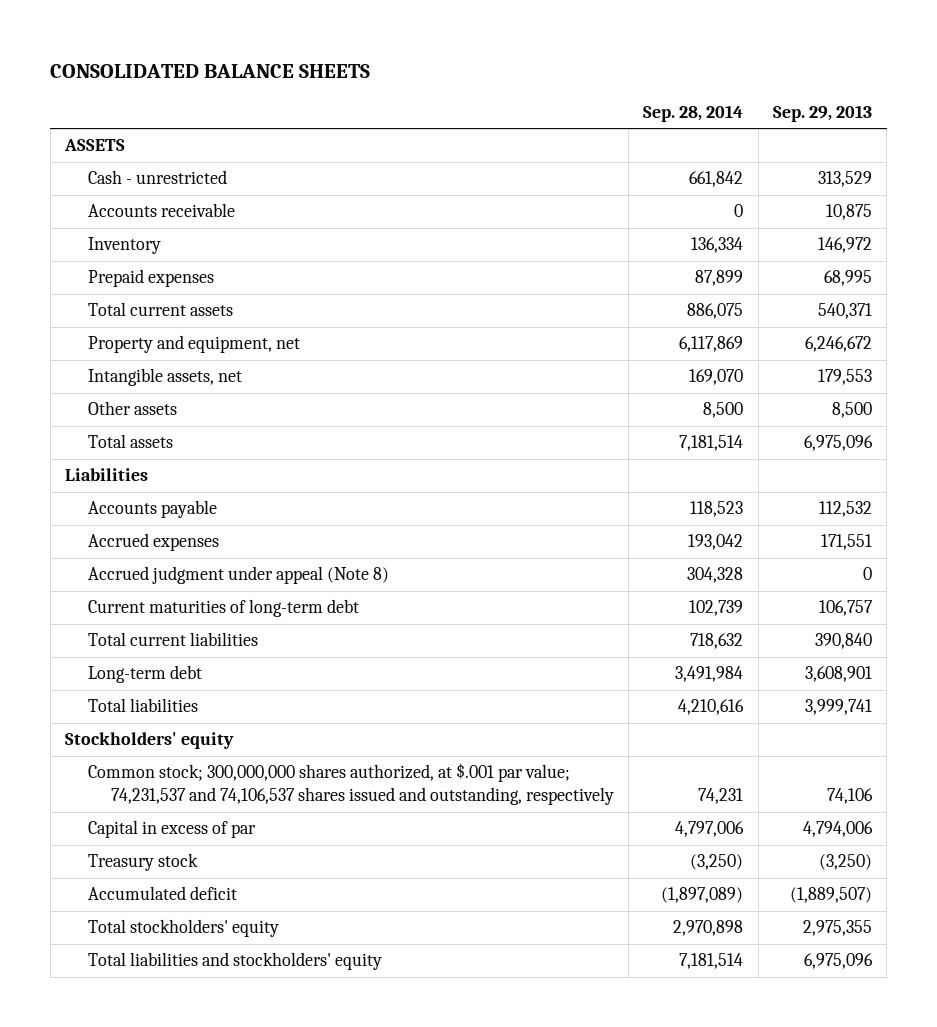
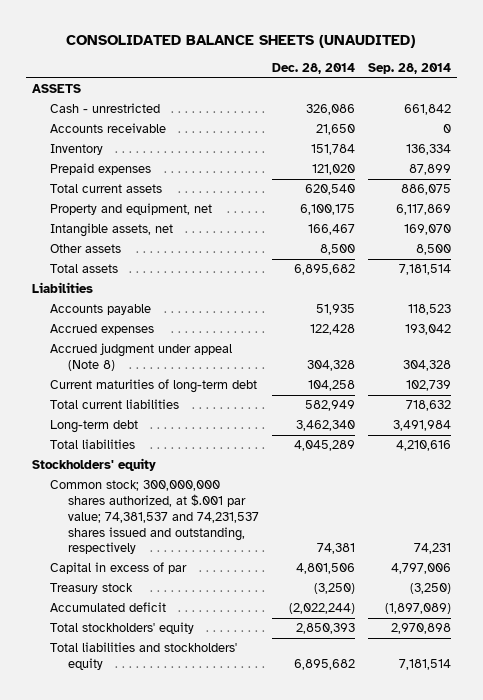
- CONSOLIDATED BALANCE SHEETS
+ CONSOLIDATED BALANCE SHEETS (UNAUDITED)
- | Sep. 28, 2014 | Sep. 29, 2013
+ | Dec. 28, 2014 | Sep. 28, 2014
- Common stock; 300,000,000 shares authorized, at $.001 par value; 74,231,537 and 74,106,537 shares issued and outstanding, respectively | 74,231 | 74,106
+ Common stock; 300,000,000 shares authorized, at $.001 par value; 74,381,537 and 74,231,537 shares issued and outstanding, respectively | 74,381 | 74,231

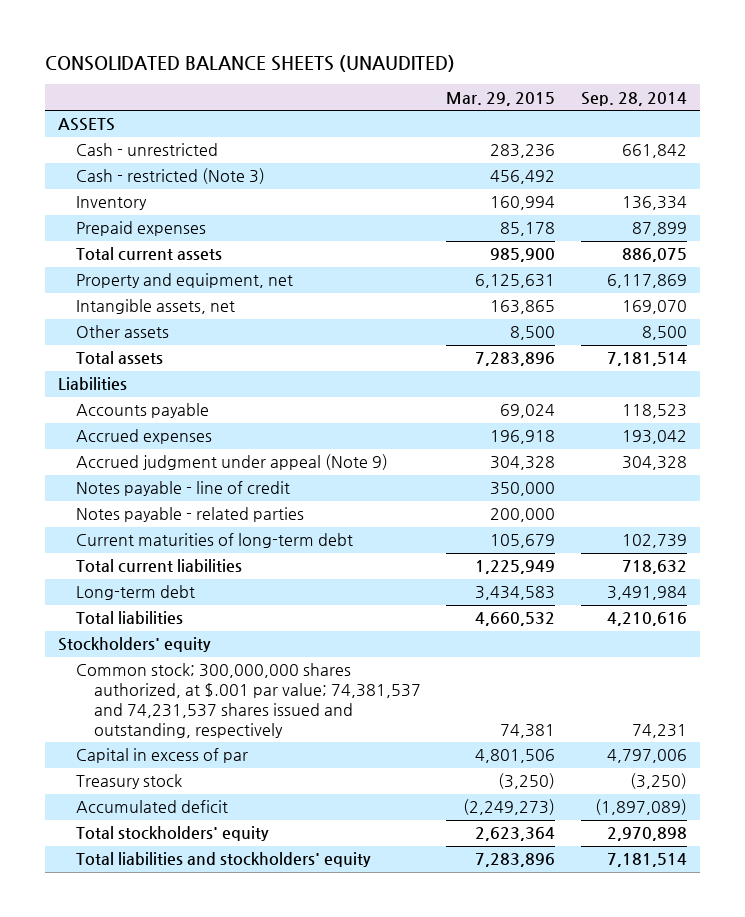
- | Dec. 28, 2014 | Sep. 28, 2014
+ | Mar. 29, 2015 | Sep. 28, 2014
- Accounts receivable | 21,650 | 0
+ Cash - restricted (Note 3) | 456,492 |
- Accrued judgment under appeal (Note 8) | 304,328 | 304,328
+ Accrued judgment under appeal (Note 9) | 304,328 | 304,328
+ Notes payable - line of credit | 350,000 |
+ Notes payable - related parties | 200,000 |

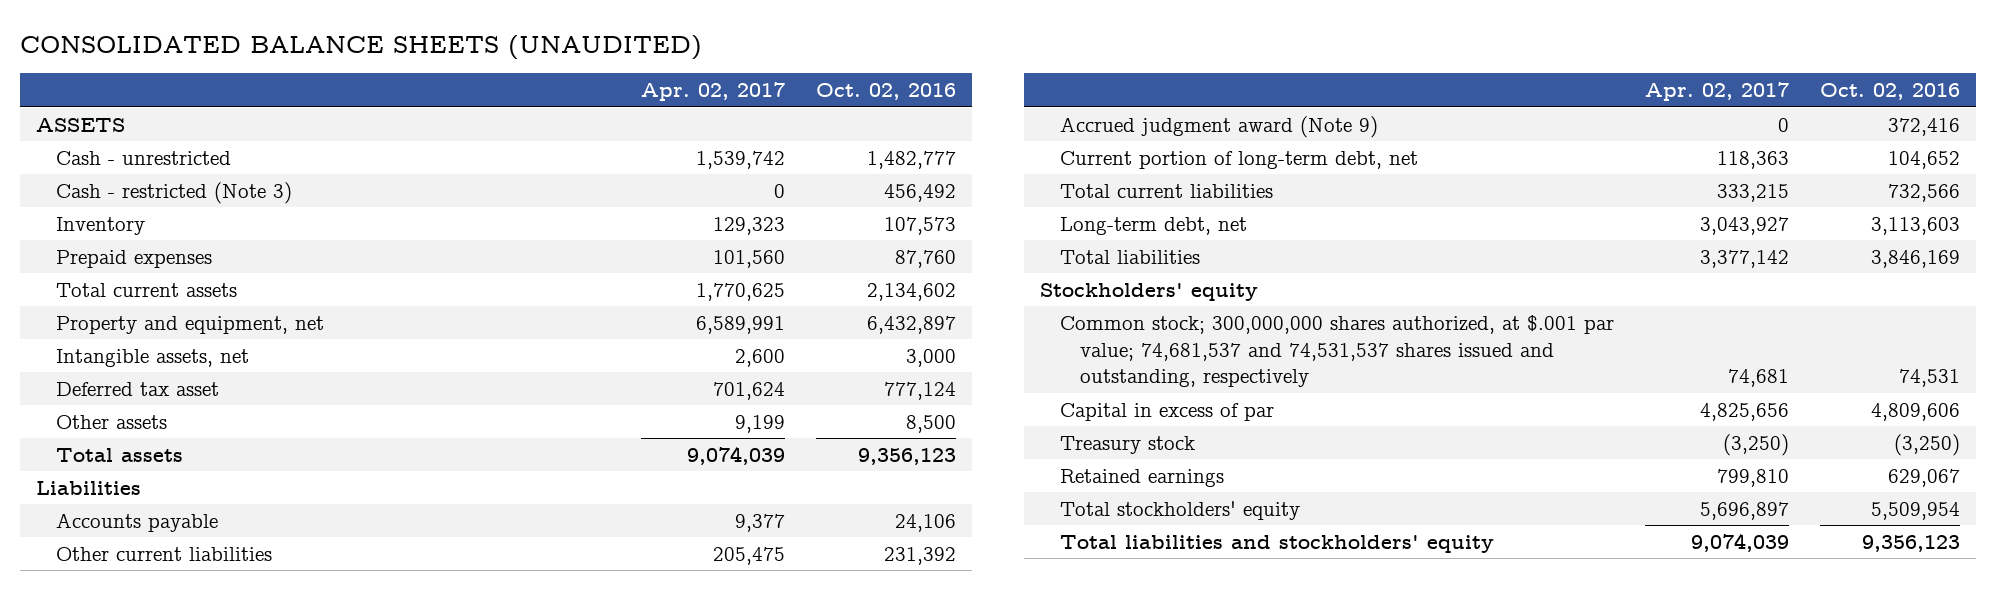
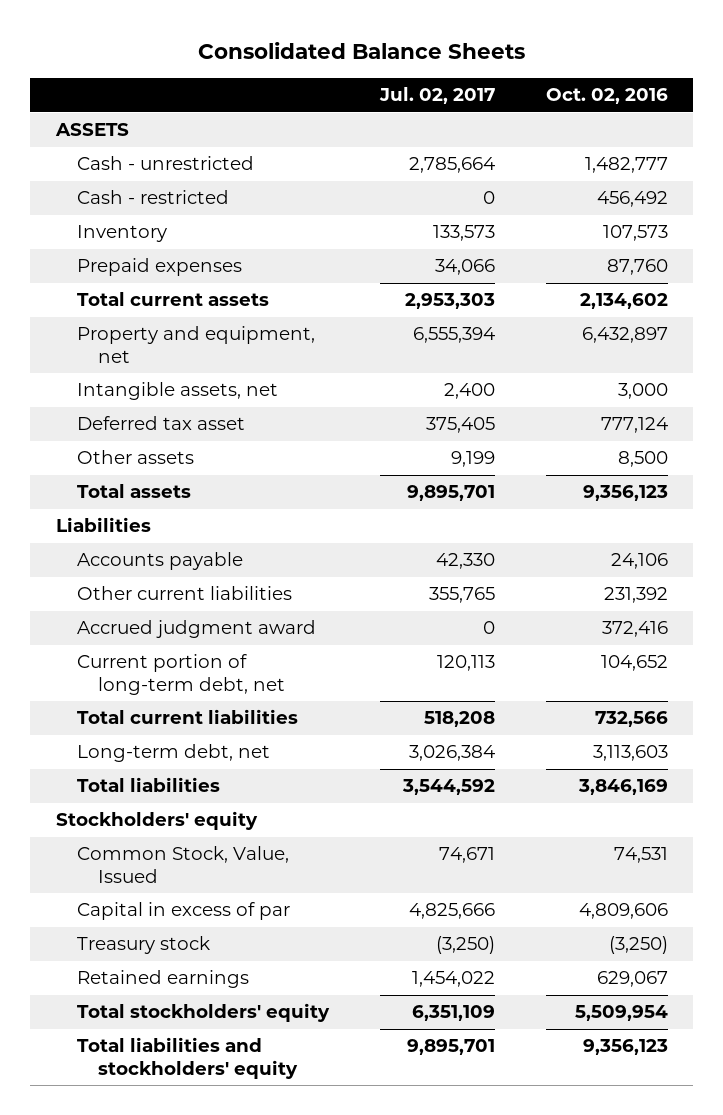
- CONSOLIDATED BALANCE SHEETS (UNAUDITED)
+ Consolidated Balance Sheets
- | Apr. 02, 2017 | Oct. 02, 2016
+ | Jul. 02, 2017 | Oct. 02, 2016
- Cash - restricted (Note 3) | 0 | 456,492
+ Cash - restricted | 0 | 456,492
- Accrued judgment award (Note 9) | 0 | 372,416
+ Accrued judgment award | 0 | 372,416
- Common stock; 300,000,000 shares authorized, at $.001 par value; 74,681,537 and 74,531,537 shares issued and outstanding, respectively | 74,681 | 74,531
+ Common Stock, Value, Issued | 74,671 | 74,531

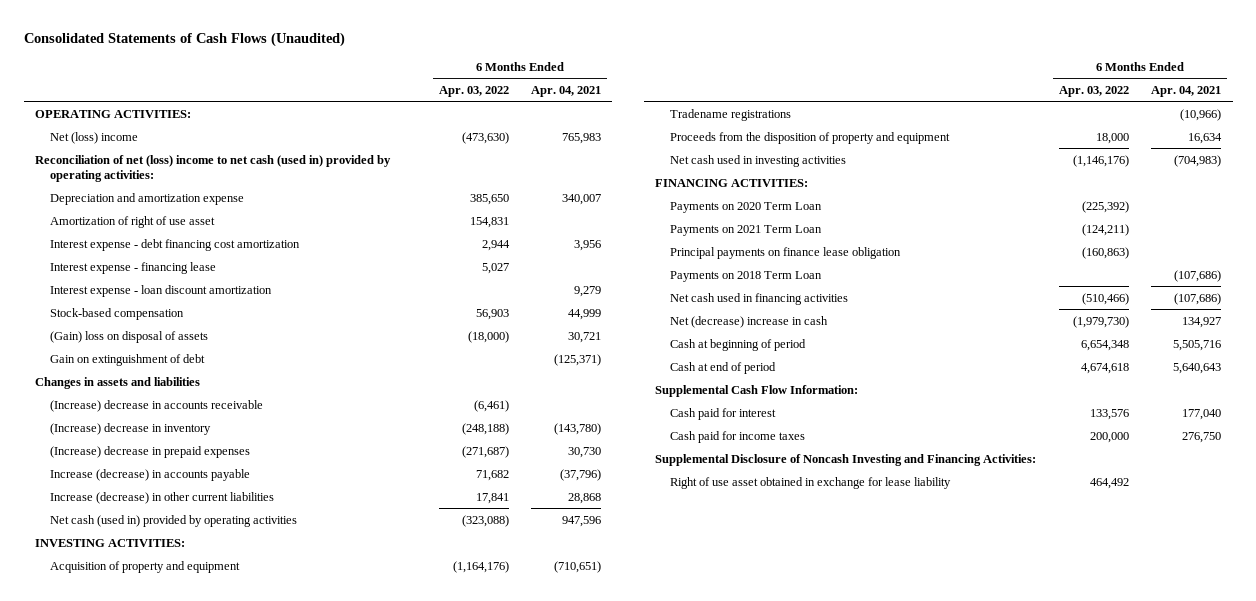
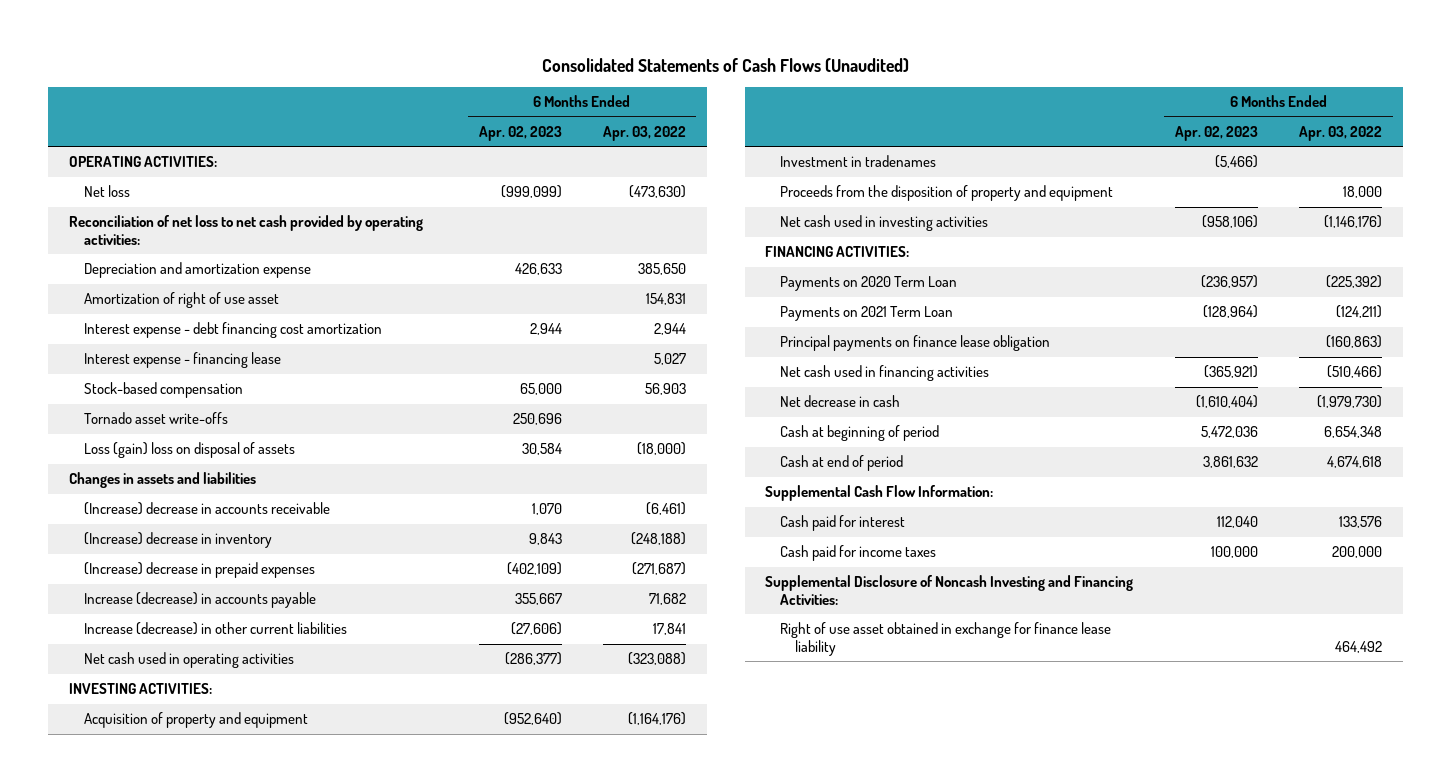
- | 6 Months Ended Apr. 03, 2022 | 6 Months Ended Apr. 04, 2021
+ | 6 Months Ended Apr. 02, 2023 | 6 Months Ended Apr. 03, 2022
- Net (loss) income | (473,630) | 765,983
- Reconciliation of net (loss) income to net cash (used in) provided by operating activities:
+ Net loss | (999,099) | (473,630)
+ Reconciliation of net loss to net cash provided by operating activities:
- Interest expense - loan discount amortization | | 9,279
- (Gain) loss on disposal of assets | (18,000) | 30,721
- Gain on extinguishment of debt | | (125,371)
+ Tornado asset write-offs | 250,696 |
+ Loss (gain) loss on disposal of assets | 30,584 | (18,000)
- Net cash (used in) provided by operating activities | (323,088) | 947,596
+ Net cash used in operating activities | (286,377) | (323,088)
- Tradename registrations | | (10,966)
+ Investment in tradenames | (5,466) |
- Payments on 2018 Term Loan | | (107,686)
- Net (decrease) increase in cash | (1,979,730) | 134,927
+ Net decrease in cash | (1,610,404) | (1,979,730)
- Right of use asset obtained in exchange for lease liability | 464,492 |
+ Right of use asset obtained in exchange for finance lease liability | | 464,492

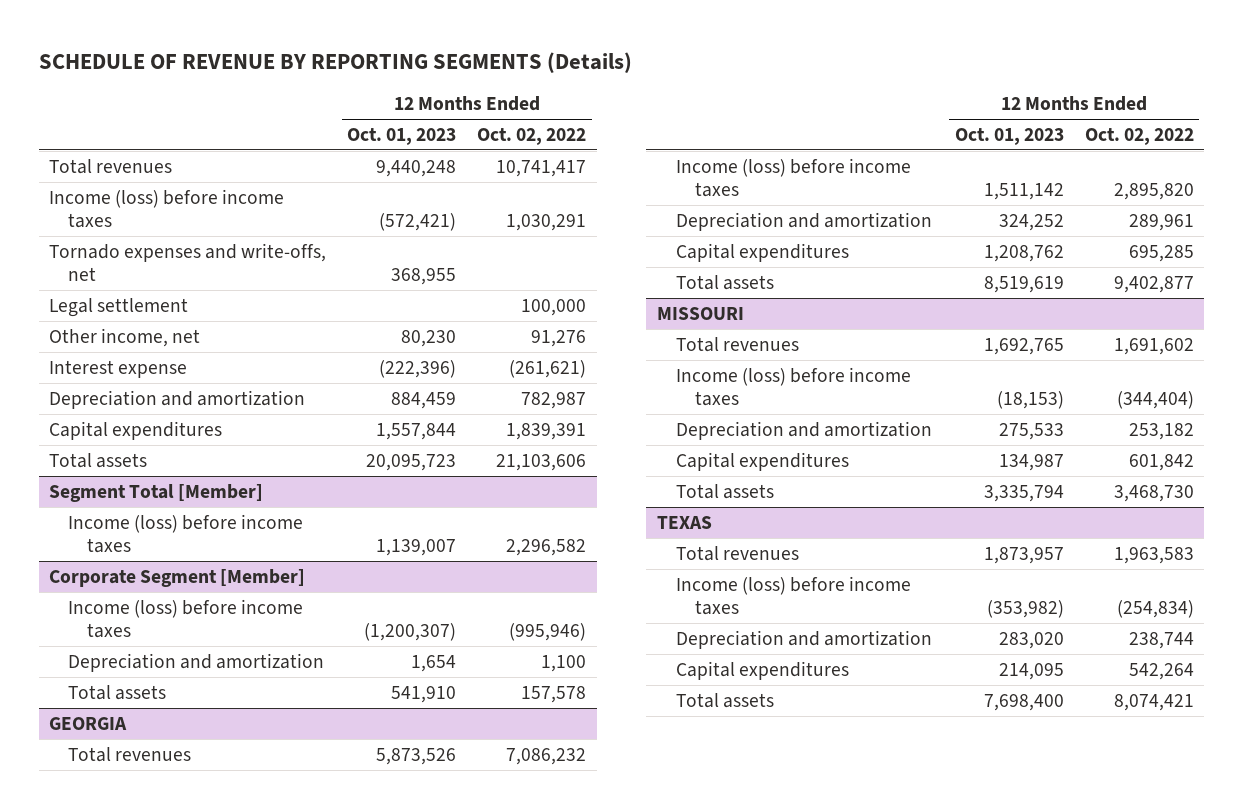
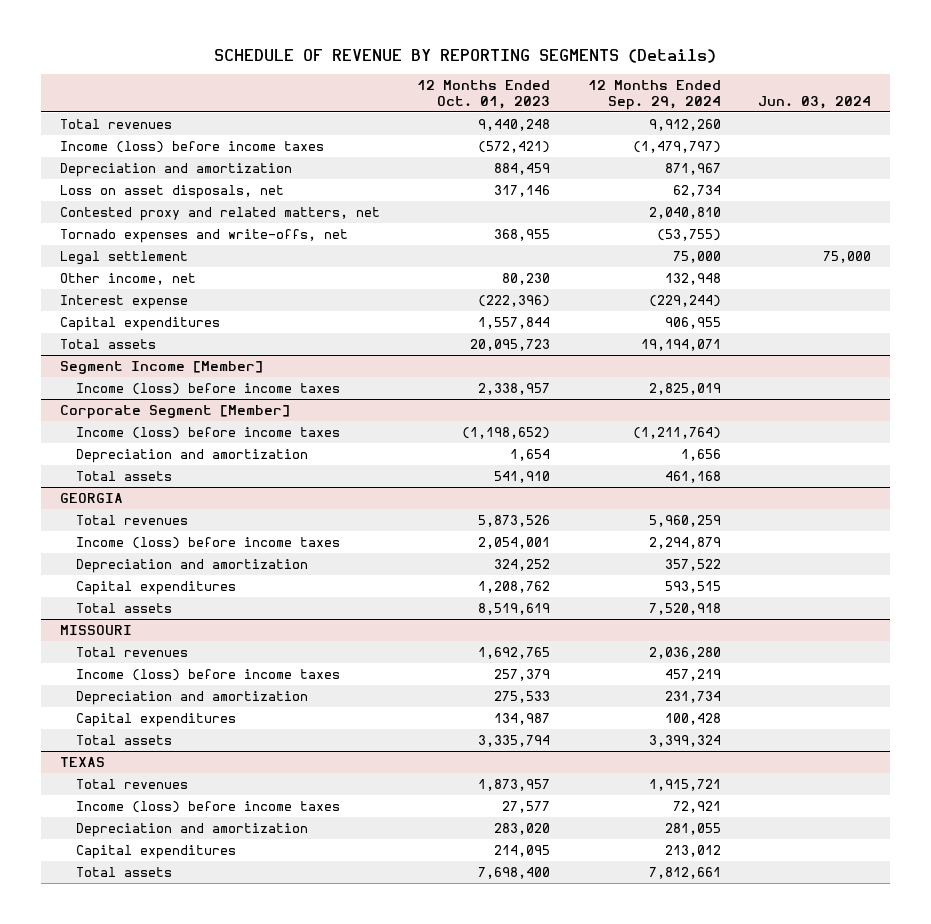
- | 12 Months Ended Oct. 01, 2023 | 12 Months Ended Oct. 02, 2022
+ | 12 Months Ended Oct. 01, 2023 | 12 Months Ended Sep. 29, 2024 | Jun. 03, 2024
moved up: Depreciation and amortization | 884,459 | 871,967 |
+ Loss on asset disposals, net | 317,146 | 62,734 |
+ Contested proxy and related matters, net | | 2,040,810 |
- Segment Total [Member]
- Income (loss) before income taxes | 1,139,007 | 2,296,582
+ Segment Income [Member]
+ Income (loss) before income taxes | 2,338,957 | 2,825,019 |
@ Corporate Segment [Member]
- Income (loss) before income taxes | (1,200,307) | (995,946)
+ Income (loss) before income taxes | (1,198,652) | (1,211,764) |
@ GEORGIA
- Income (loss) before income taxes | 1,511,142 | 2,895,820
+ Income (loss) before income taxes | 2,054,001 | 2,294,879 |
@ MISSOURI
- Income (loss) before income taxes | (18,153) | (344,404)
+ Income (loss) before income taxes | 257,379 | 457,219 |
@ TEXAS
- Income (loss) before income taxes | (353,982) | (254,834)
+ Income (loss) before income taxes | 27,577 | 72,921 |

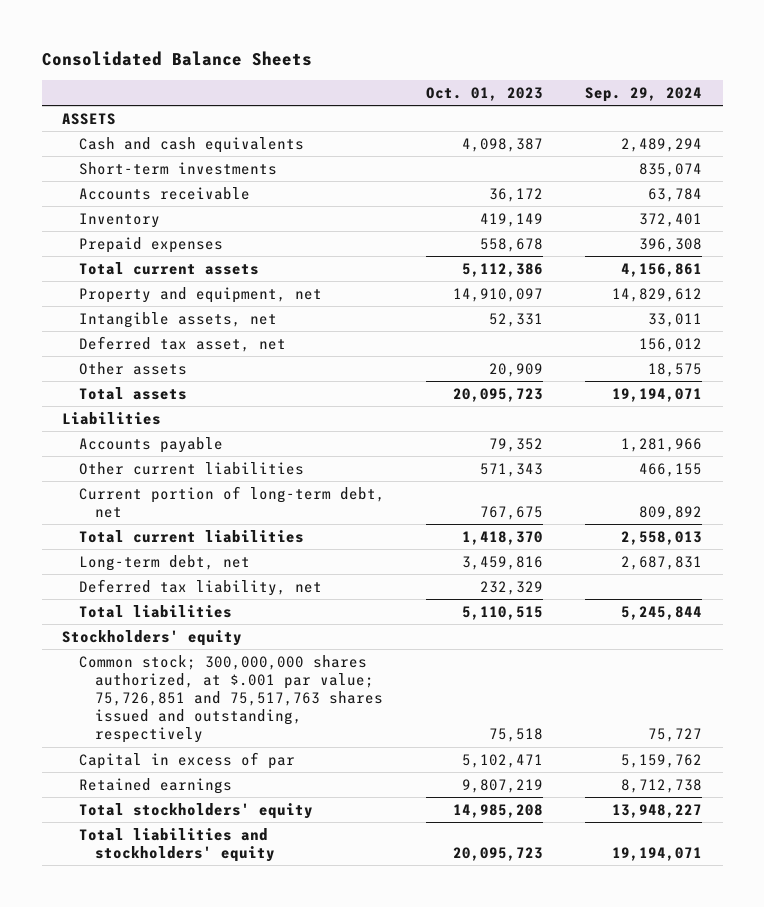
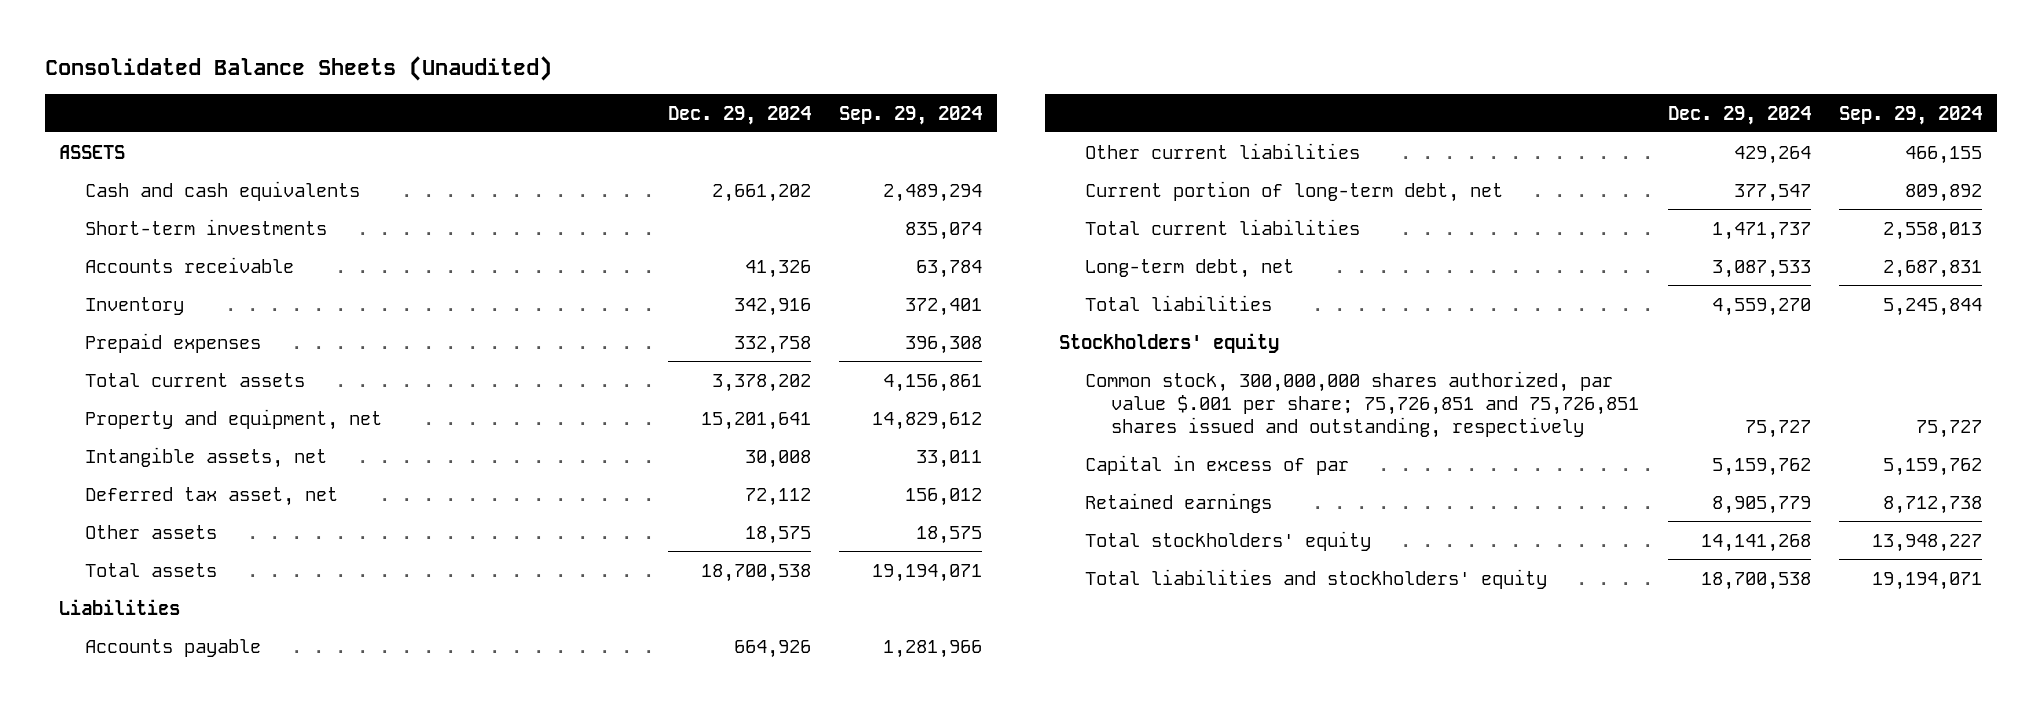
- Consolidated Balance Sheets
+ Consolidated Balance Sheets (Unaudited)
- | Oct. 01, 2023 | Sep. 29, 2024
+ | Dec. 29, 2024 | Sep. 29, 2024
- Deferred tax liability, net | 232,329 |
- Common stock; 300,000,000 shares authorized, at $.001 par value; 75,726,851 and 75,517,763 shares issued and outstanding, respectively | 75,518 | 75,727
+ Common stock, 300,000,000 shares authorized, par value $.001 per share; 75,726,851 and 75,726,851 shares issued and outstanding, respectively | 75,727 | 75,727

